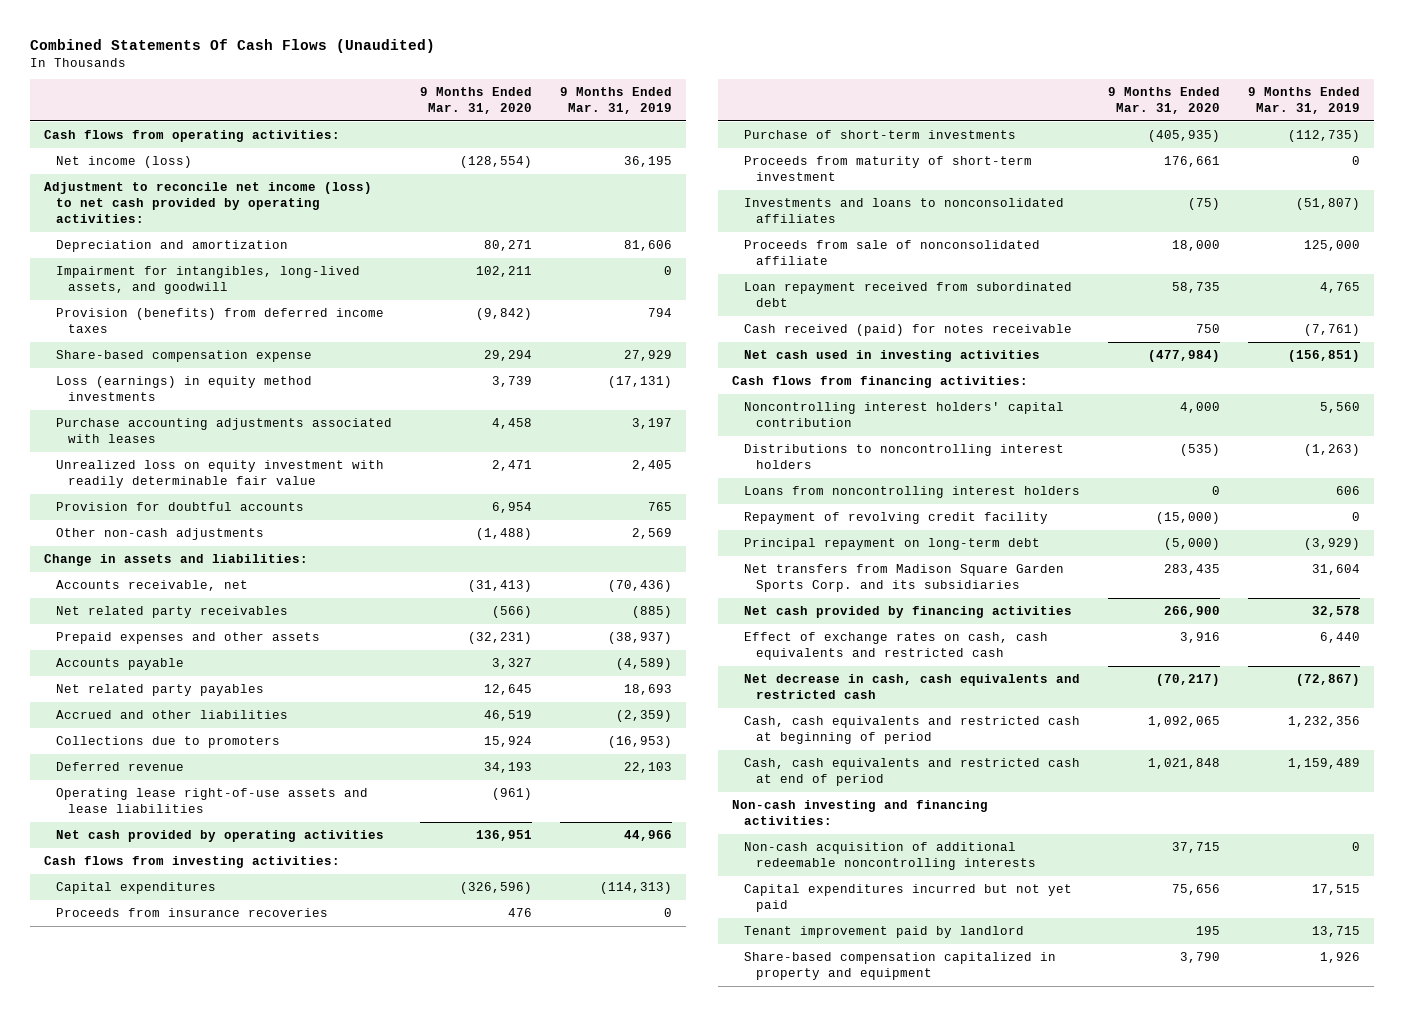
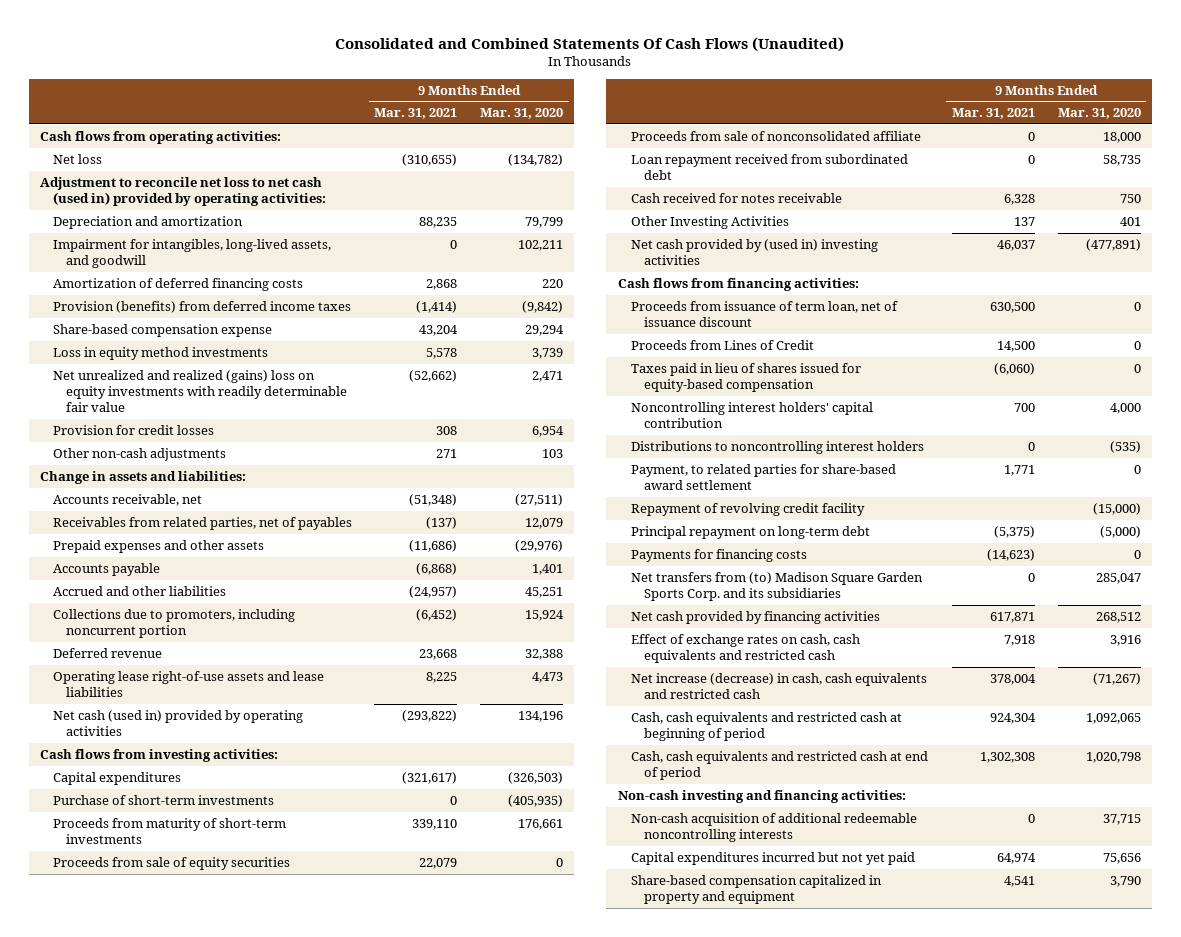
- Combined Statements Of Cash Flows (Unaudited)
+ Consolidated and Combined Statements Of Cash Flows (Unaudited)
- | 9 Months Ended Mar. 31, 2020 | 9 Months Ended Mar. 31, 2019
+ | 9 Months Ended Mar. 31, 2021 | 9 Months Ended Mar. 31, 2020
- Net income (loss) | (128,554) | 36,195
- Adjustment to reconcile net income (loss) to net cash provided by operating activities:
- Depreciation and amortization | 80,271 | 81,606
+ Net loss | (310,655) | (134,782)
+ Adjustment to reconcile net loss to net cash (used in) provided by operating activities:
+ Depreciation and amortization | 88,235 | 79,799
+ Amortization of deferred financing costs | 2,868 | 220
- Loss (earnings) in equity method investments | 3,739 | (17,131)
- Purchase accounting adjustments associated with leases | 4,458 | 3,197
- Unrealized loss on equity investment with readily determinable fair value | 2,471 | 2,405
- Provision for doubtful accounts | 6,954 | 765
- Other non-cash adjustments | (1,488) | 2,569
+ Loss in equity method investments | 5,578 | 3,739
+ Net unrealized and realized (gains) loss on equity investments with readily determinable fair value | (52,662) | 2,471
+ Provision for credit losses | 308 | 6,954
+ Other non-cash adjustments | 271 | 103
- Accounts receivable, net | (31,413) | (70,436)
- Net related party receivables | (566) | (885)
- Prepaid expenses and other assets | (32,231) | (38,937)
- Accounts payable | 3,327 | (4,589)
- Net related party payables | 12,645 | 18,693
- Accrued and other liabilities | 46,519 | (2,359)
- Collections due to promoters | 15,924 | (16,953)
- Deferred revenue | 34,193 | 22,103
- Operating lease right-of-use assets and lease liabilities | (961) |
- Net cash provided by operating activities | 136,951 | 44,966
+ Accounts receivable, net | (51,348) | (27,511)
+ Receivables from related parties, net of payables | (137) | 12,079
+ Prepaid expenses and other assets | (11,686) | (29,976)
+ Accounts payable | (6,868) | 1,401
+ Accrued and other liabilities | (24,957) | 45,251
+ Collections due to promoters, including noncurrent portion | (6,452) | 15,924
+ Deferred revenue | 23,668 | 32,388
+ Operating lease right-of-use assets and lease liabilities | 8,225 | 4,473
+ Net cash (used in) provided by operating activities | (293,822) | 134,196
- Capital expenditures | (326,596) | (114,313)
- Proceeds from insurance recoveries | 476 | 0
+ Capital expenditures | (321,617) | (326,503)
- Proceeds from maturity of short-term investment | 176,661 | 0
- Investments and loans to nonconsolidated affiliates | (75) | (51,807)
+ Proceeds from maturity of short-term investments | 339,110 | 176,661
+ Proceeds from sale of equity securities | 22,079 | 0
- Cash received (paid) for notes receivable | 750 | (7,761)
- Net cash used in investing activities | (477,984) | (156,851)
+ Cash received for notes receivable | 6,328 | 750
+ Other Investing Activities | 137 | 401
+ Net cash provided by (used in) investing activities | 46,037 | (477,891)
+ Proceeds from issuance of term loan, net of issuance discount | 630,500 | 0
+ Proceeds from Lines of Credit | 14,500 | 0
+ Taxes paid in lieu of shares issued for equity-based compensation | (6,060) | 0
- Loans from noncontrolling interest holders | 0 | 606
+ Payment, to related parties for share-based award settlement | 1,771 | 0
- Net transfers from Madison Square Garden Sports Corp. and its subsidiaries | 283,435 | 31,604
- Net cash provided by financing activities | 266,900 | 32,578
+ Payments for financing costs | (14,623) | 0
+ Net transfers from (to) Madison Square Garden Sports Corp. and its subsidiaries | 0 | 285,047
+ Net cash provided by financing activities | 617,871 | 268,512
- Net decrease in cash, cash equivalents and restricted cash | (70,217) | (72,867)
+ Net increase (decrease) in cash, cash equivalents and restricted cash | 378,004 | (71,267)
- Cash, cash equivalents and restricted cash at end of period | 1,021,848 | 1,159,489
+ Cash, cash equivalents and restricted cash at end of period | 1,302,308 | 1,020,798
- Tenant improvement paid by landlord | 195 | 13,715

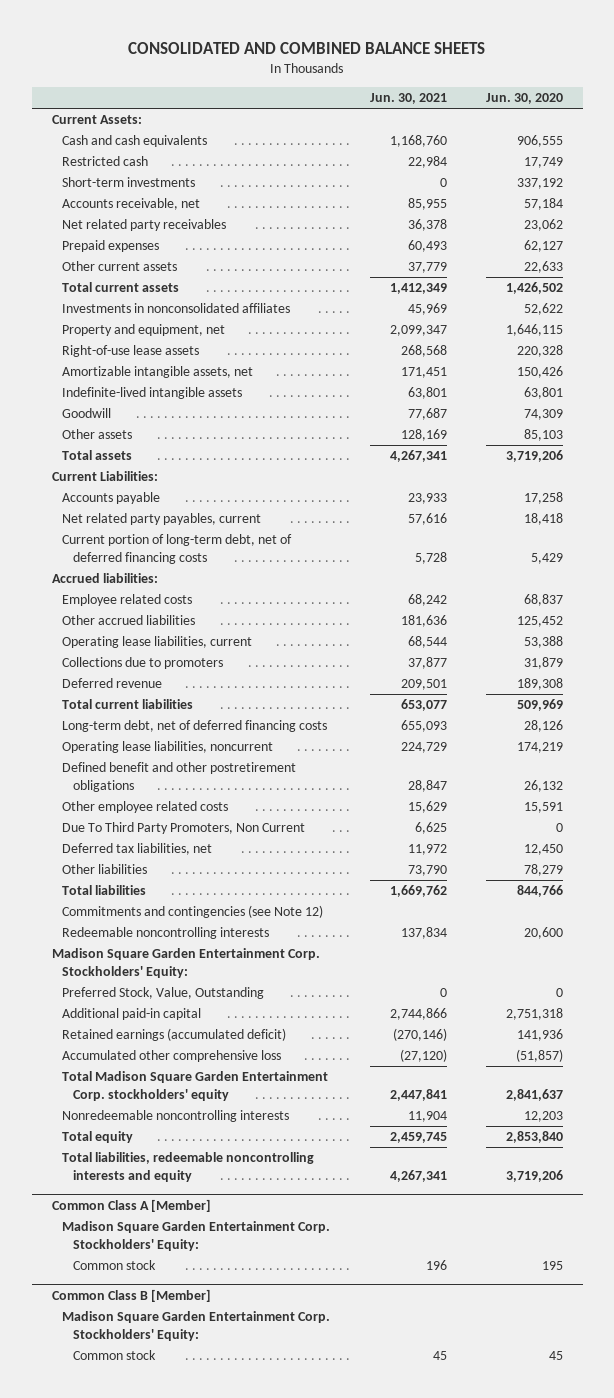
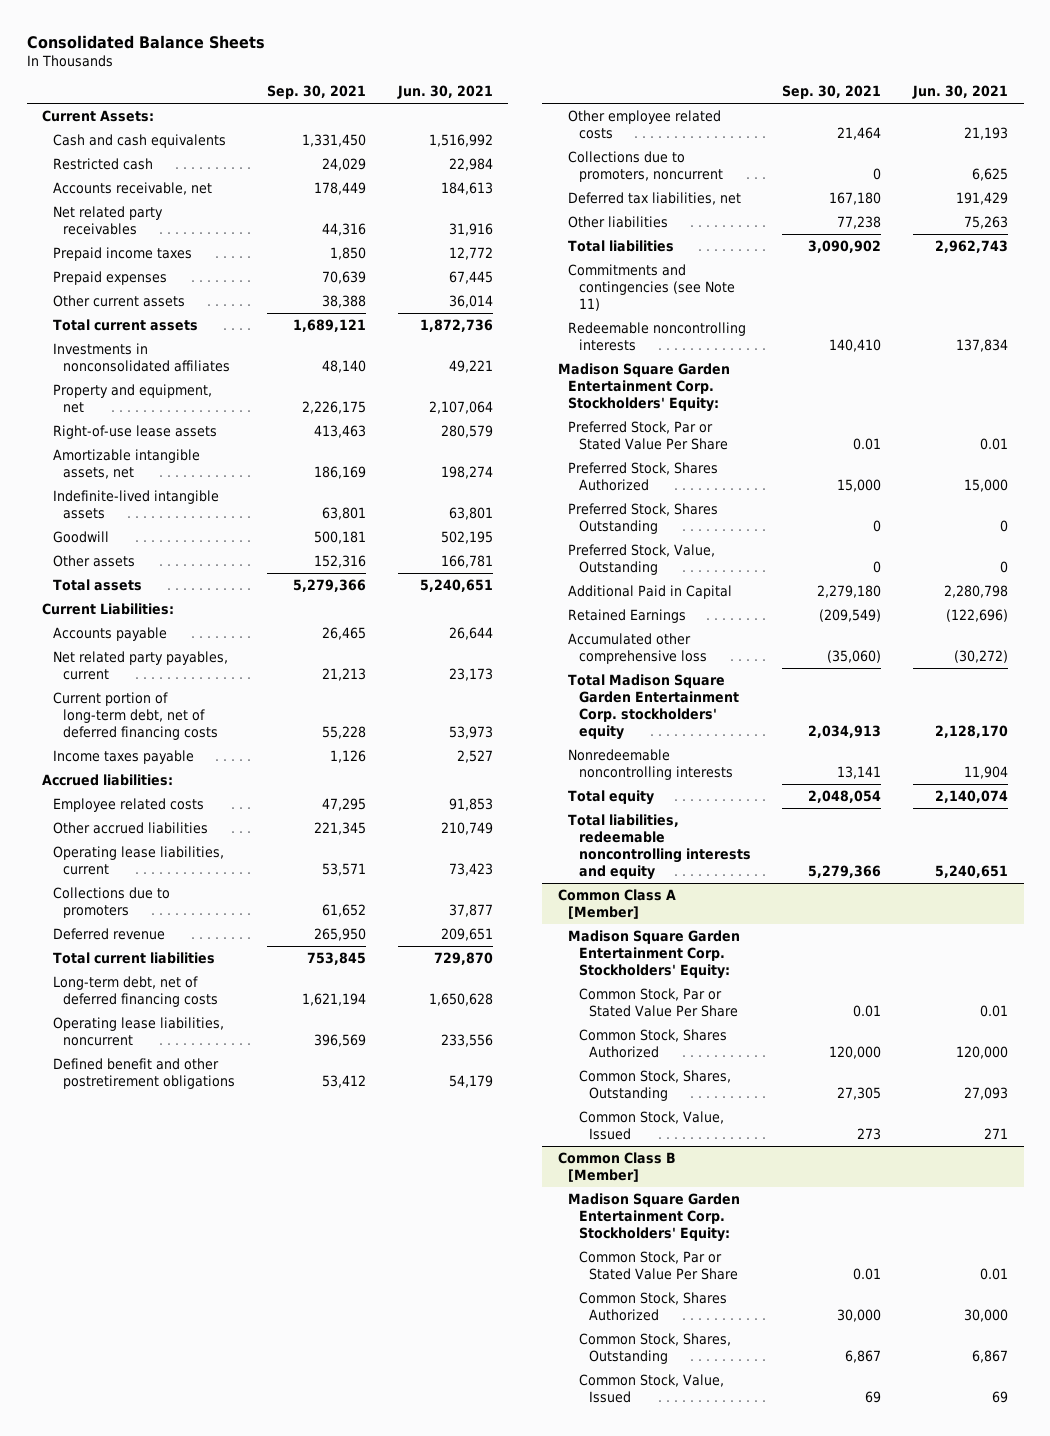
- CONSOLIDATED AND COMBINED BALANCE SHEETS
+ Consolidated Balance Sheets
- | Jun. 30, 2021 | Jun. 30, 2020
+ | Sep. 30, 2021 | Jun. 30, 2021
- Cash and cash equivalents | 1,168,760 | 906,555
+ Cash and cash equivalents | 1,331,450 | 1,516,992
- Short-term investments | 0 | 337,192
- Accounts receivable, net | 85,955 | 57,184
- Net related party receivables | 36,378 | 23,062
- Prepaid expenses | 60,493 | 62,127
- Other current assets | 37,779 | 22,633
- Total current assets | 1,412,349 | 1,426,502
- Investments in nonconsolidated affiliates | 45,969 | 52,622
- Property and equipment, net | 2,099,347 | 1,646,115
- Right-of-use lease assets | 268,568 | 220,328
- Amortizable intangible assets, net | 171,451 | 150,426
+ Accounts receivable, net | 178,449 | 184,613
+ Net related party receivables | 44,316 | 31,916
+ Prepaid income taxes | 1,850 | 12,772
+ Prepaid expenses | 70,639 | 67,445
+ Other current assets | 38,388 | 36,014
+ Total current assets | 1,689,121 | 1,872,736
+ Investments in nonconsolidated affiliates | 48,140 | 49,221
+ Property and equipment, net | 2,226,175 | 2,107,064
+ Right-of-use lease assets | 413,463 | 280,579
+ Amortizable intangible assets, net | 186,169 | 198,274
- Goodwill | 77,687 | 74,309
- Other assets | 128,169 | 85,103
- Total assets | 4,267,341 | 3,719,206
+ Goodwill | 500,181 | 502,195
+ Other assets | 152,316 | 166,781
+ Total assets | 5,279,366 | 5,240,651
- Accounts payable | 23,933 | 17,258
- Net related party payables, current | 57,616 | 18,418
- Current portion of long-term debt, net of deferred financing costs | 5,728 | 5,429
+ Accounts payable | 26,465 | 26,644
+ Net related party payables, current | 21,213 | 23,173
+ Current portion of long-term debt, net of deferred financing costs | 55,228 | 53,973
+ Income taxes payable | 1,126 | 2,527
- Employee related costs | 68,242 | 68,837
- Other accrued liabilities | 181,636 | 125,452
- Operating lease liabilities, current | 68,544 | 53,388
+ Employee related costs | 47,295 | 91,853
+ Other accrued liabilities | 221,345 | 210,749
+ Operating lease liabilities, current | 53,571 | 73,423
- Deferred revenue | 209,501 | 189,308
- Total current liabilities | 653,077 | 509,969
- Long-term debt, net of deferred financing costs | 655,093 | 28,126
- Operating lease liabilities, noncurrent | 224,729 | 174,219
- Defined benefit and other postretirement obligations | 28,847 | 26,132
- Other employee related costs | 15,629 | 15,591
- Due To Third Party Promoters, Non Current | 6,625 | 0
- Deferred tax liabilities, net | 11,972 | 12,450
- Other liabilities | 73,790 | 78,279
- Total liabilities | 1,669,762 | 844,766
- Commitments and contingencies (see Note 12)
+ Deferred revenue | 265,950 | 209,651
+ Total current liabilities | 753,845 | 729,870
+ Long-term debt, net of deferred financing costs | 1,621,194 | 1,650,628
+ Operating lease liabilities, noncurrent | 396,569 | 233,556
+ Defined benefit and other postretirement obligations | 53,412 | 54,179
+ Other employee related costs | 21,464 | 21,193
+ Collections due to promoters, noncurrent | 0 | 6,625
+ Deferred tax liabilities, net | 167,180 | 191,429
+ Other liabilities | 77,238 | 75,263
+ Total liabilities | 3,090,902 | 2,962,743
+ Commitments and contingencies (see Note 11)
+ Preferred Stock, Par or Stated Value Per Share | 0.01 | 0.01
+ Preferred Stock, Shares Authorized | 15,000 | 15,000
+ Preferred Stock, Shares Outstanding | 0 | 0
- Additional paid-in capital | 2,744,866 | 2,751,318
- Retained earnings (accumulated deficit) | (270,146) | 141,936
- Accumulated other comprehensive loss | (27,120) | (51,857)
- Total Madison Square Garden Entertainment Corp. stockholders' equity | 2,447,841 | 2,841,637
+ Additional Paid in Capital | 2,279,180 | 2,280,798
+ Retained Earnings | (209,549) | (122,696)
+ Accumulated other comprehensive loss | (35,060) | (30,272)
+ Total Madison Square Garden Entertainment Corp. stockholders' equity | 2,034,913 | 2,128,170
- Total equity | 2,459,745 | 2,853,840
- Total liabilities, redeemable noncontrolling interests and equity | 4,267,341 | 3,719,206
+ Total equity | 2,048,054 | 2,140,074
+ Total liabilities, redeemable noncontrolling interests and equity | 5,279,366 | 5,240,651
@ Common Class A [Member]
- Common stock | 196 | 195
+ Common Stock, Par or Stated Value Per Share | 0.01 | 0.01
+ Common Stock, Shares Authorized | 120,000 | 120,000
+ Common Stock, Shares, Outstanding | 27,305 | 27,093
+ Common Stock, Value, Issued | 273 | 271
@ Common Class B [Member]
- Common stock | 45 | 45
+ Common Stock, Par or Stated Value Per Share | 0.01 | 0.01
+ Common Stock, Shares Authorized | 30,000 | 30,000
+ Common Stock, Shares, Outstanding | 6,867 | 6,867
+ Common Stock, Value, Issued | 69 | 69

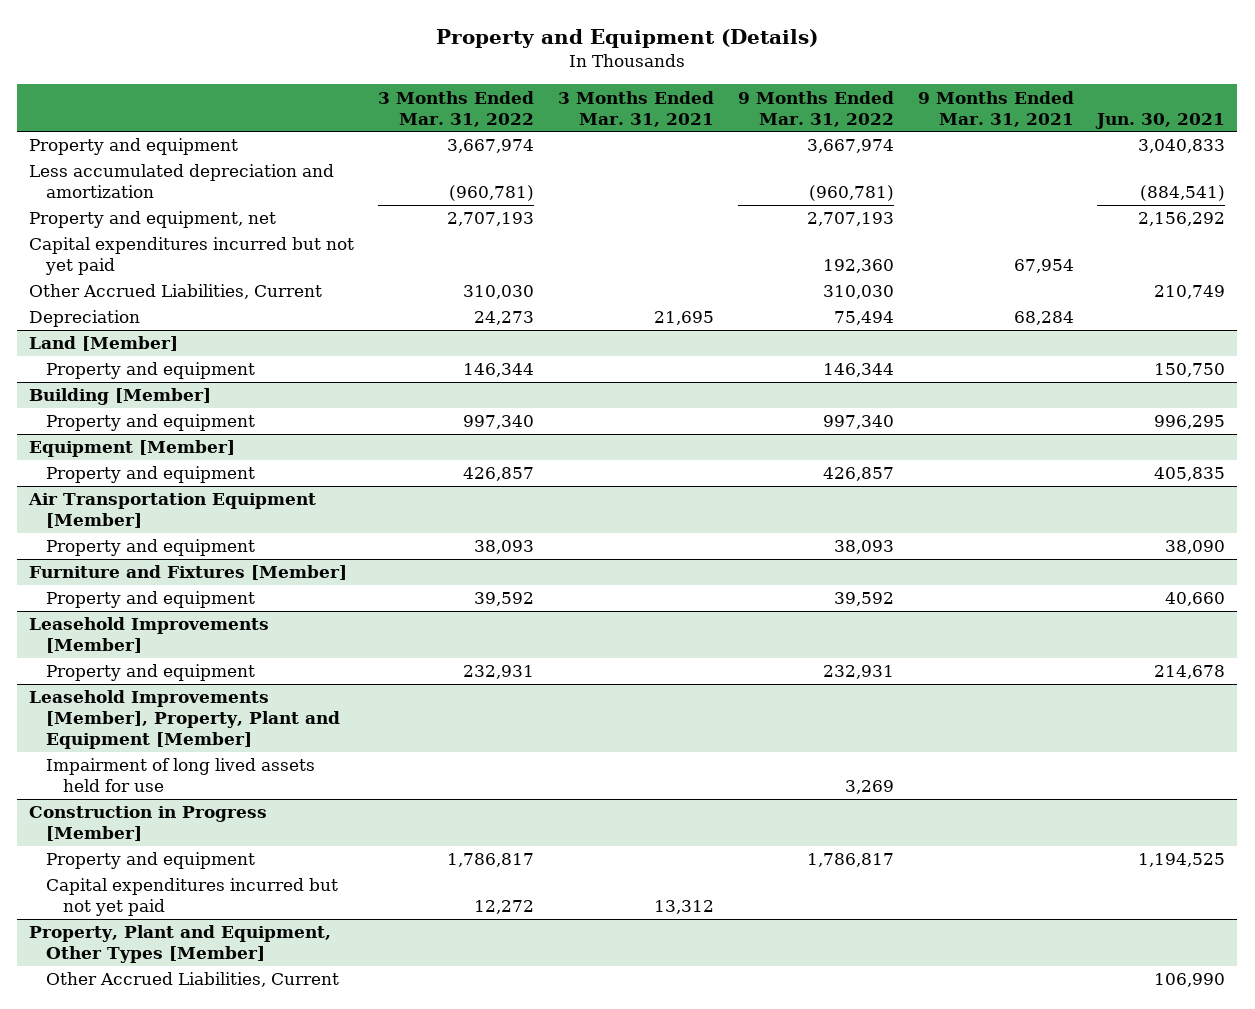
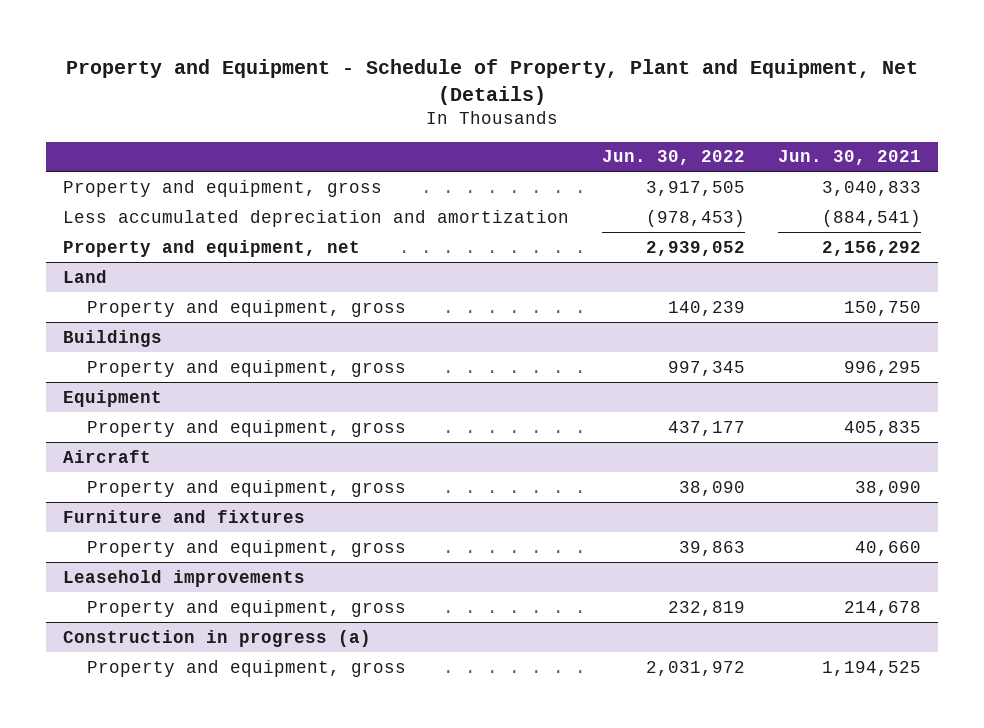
- Property and Equipment (Details)
+ Property and Equipment - Schedule of Property, Plant and Equipment, Net (Details)
- | 3 Months Ended Mar. 31, 2022 | 3 Months Ended Mar. 31, 2021 | 9 Months Ended Mar. 31, 2022 | 9 Months Ended Mar. 31, 2021 | Jun. 30, 2021
+ | Jun. 30, 2022 | Jun. 30, 2021
- Property and equipment | 3,667,974 | | 3,667,974 | | 3,040,833
+ Property and equipment, gross | 3,917,505 | 3,040,833
- Capital expenditures incurred but not yet paid | | | 192,360 | 67,954 |
- Other Accrued Liabilities, Current | 310,030 | | 310,030 | | 210,749
- Depreciation | 24,273 | 21,695 | 75,494 | 68,284 |
- Land [Member]
- Property and equipment | 146,344 | | 146,344 | | 150,750
- Building [Member]
- Property and equipment | 997,340 | | 997,340 | | 996,295
- Equipment [Member]
- Property and equipment | 426,857 | | 426,857 | | 405,835
- Air Transportation Equipment [Member]
- Property and equipment | 38,093 | | 38,093 | | 38,090
- Furniture and Fixtures [Member]
- Property and equipment | 39,592 | | 39,592 | | 40,660
- Leasehold Improvements [Member]
- Property and equipment | 232,931 | | 232,931 | | 214,678
- Leasehold Improvements [Member], Property, Plant and Equipment [Member]
- Impairment of long lived assets held for use | | | 3,269 | |
- Construction in Progress [Member]
- Property and equipment | 1,786,817 | | 1,786,817 | | 1,194,525
- Capital expenditures incurred but not yet paid | 12,272 | 13,312 | | |
- Property, Plant and Equipment, Other Types [Member]
- Other Accrued Liabilities, Current | | | | | 106,990
+ Land
+ Property and equipment, gross | 140,239 | 150,750
+ Buildings
+ Property and equipment, gross | 997,345 | 996,295
+ Equipment
+ Property and equipment, gross | 437,177 | 405,835
+ Aircraft
+ Property and equipment, gross | 38,090 | 38,090
+ Furniture and fixtures
+ Property and equipment, gross | 39,863 | 40,660
+ Leasehold improvements
+ Property and equipment, gross | 232,819 | 214,678
+ Construction in progress (a)
+ Property and equipment, gross | 2,031,972 | 1,194,525

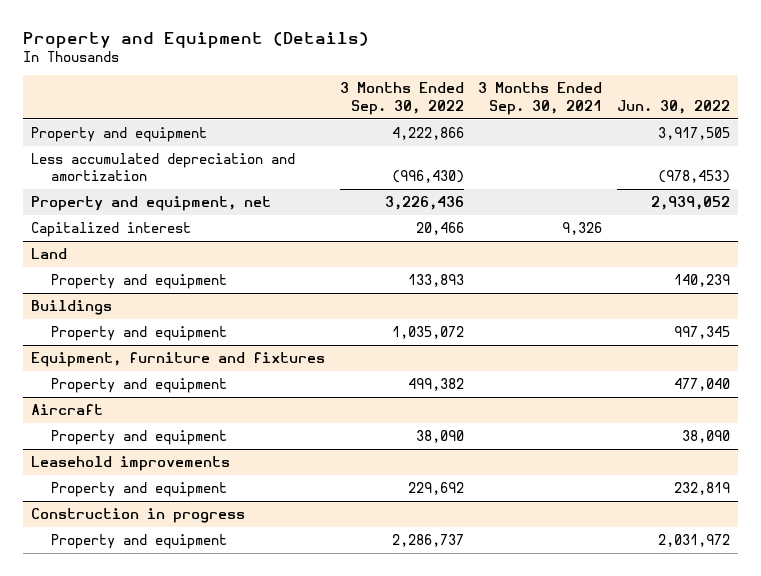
- Property and Equipment - Schedule of Property, Plant and Equipment, Net (Details)
+ Property and Equipment (Details)
- | Jun. 30, 2022 | Jun. 30, 2021
+ | 3 Months Ended Sep. 30, 2022 | 3 Months Ended Sep. 30, 2021 | Jun. 30, 2022
- Property and equipment, gross | 3,917,505 | 3,040,833
+ Property and equipment | 4,222,866 | | 3,917,505
+ Capitalized interest | 20,466 | 9,326 |
@ Land
- Property and equipment, gross | 140,239 | 150,750
+ Property and equipment | 133,893 | | 140,239
@ Buildings
- Property and equipment, gross | 997,345 | 996,295
- Equipment
- Property and equipment, gross | 437,177 | 405,835
@ Buildings
+ Property and equipment | 1,035,072 | | 997,345
+ Equipment, furniture and fixtures
+ Property and equipment | 499,382 | | 477,040
@ Aircraft
- Property and equipment, gross | 38,090 | 38,090
- Furniture and fixtures
- Property and equipment, gross | 39,863 | 40,660
@ Aircraft
+ Property and equipment | 38,090 | | 38,090
@ Leasehold improvements
- Property and equipment, gross | 232,819 | 214,678
- Construction in progress (a)
- Property and equipment, gross | 2,031,972 | 1,194,525
@ Leasehold improvements
+ Property and equipment | 229,692 | | 232,819
+ Construction in progress
+ Property and equipment | 2,286,737 | | 2,031,972

